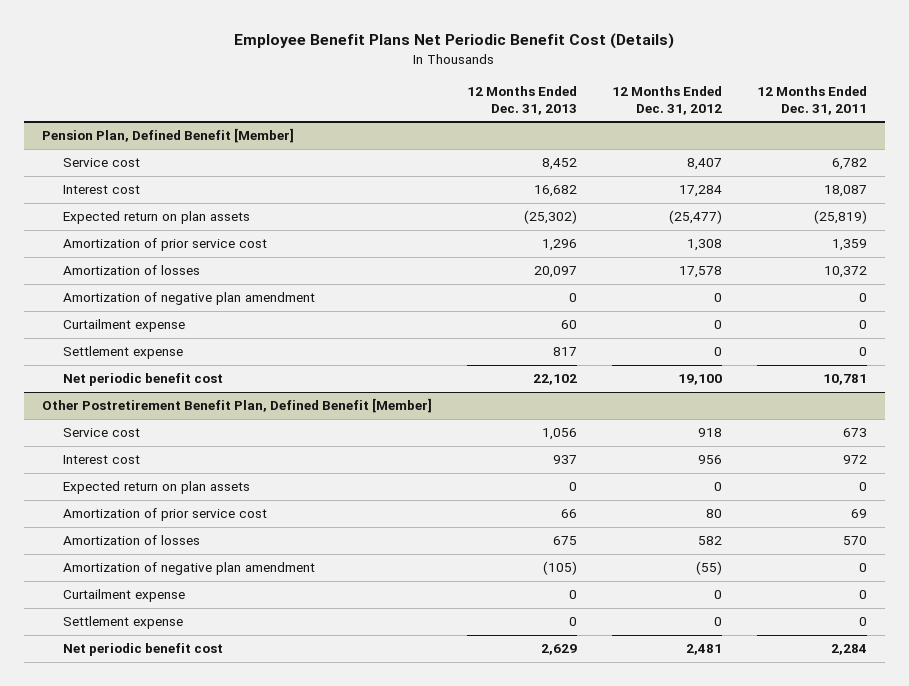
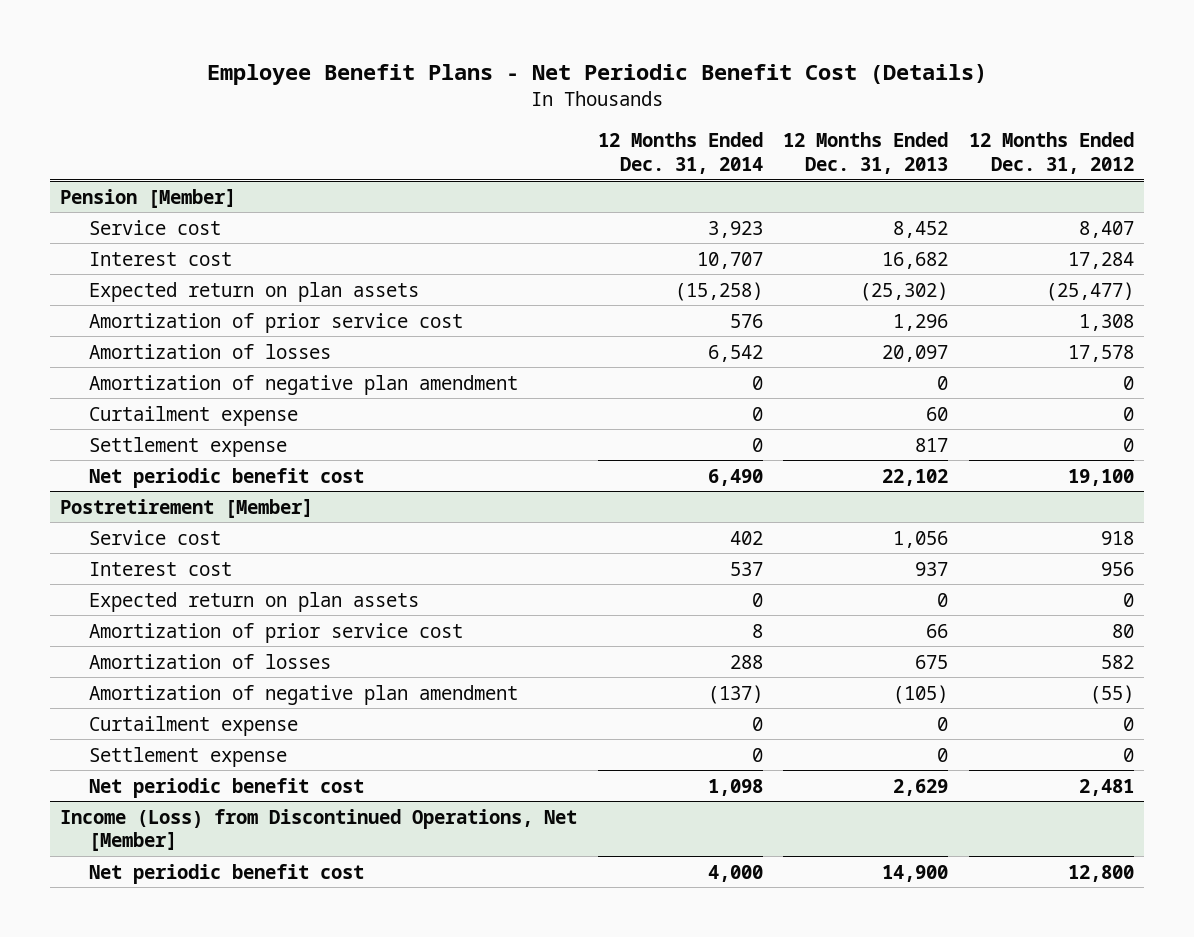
- Employee Benefit Plans Net Periodic Benefit Cost (Details)
+ Employee Benefit Plans - Net Periodic Benefit Cost (Details)
- | 12 Months Ended Dec. 31, 2013 | 12 Months Ended Dec. 31, 2012 | 12 Months Ended Dec. 31, 2011
+ | 12 Months Ended Dec. 31, 2014 | 12 Months Ended Dec. 31, 2013 | 12 Months Ended Dec. 31, 2012
- Pension Plan, Defined Benefit [Member]
+ Pension [Member]
- Other Postretirement Benefit Plan, Defined Benefit [Member]
+ Postretirement [Member]
+ Income (Loss) from Discontinued Operations, Net [Member]
+ Net periodic benefit cost | 4,000 | 14,900 | 12,800

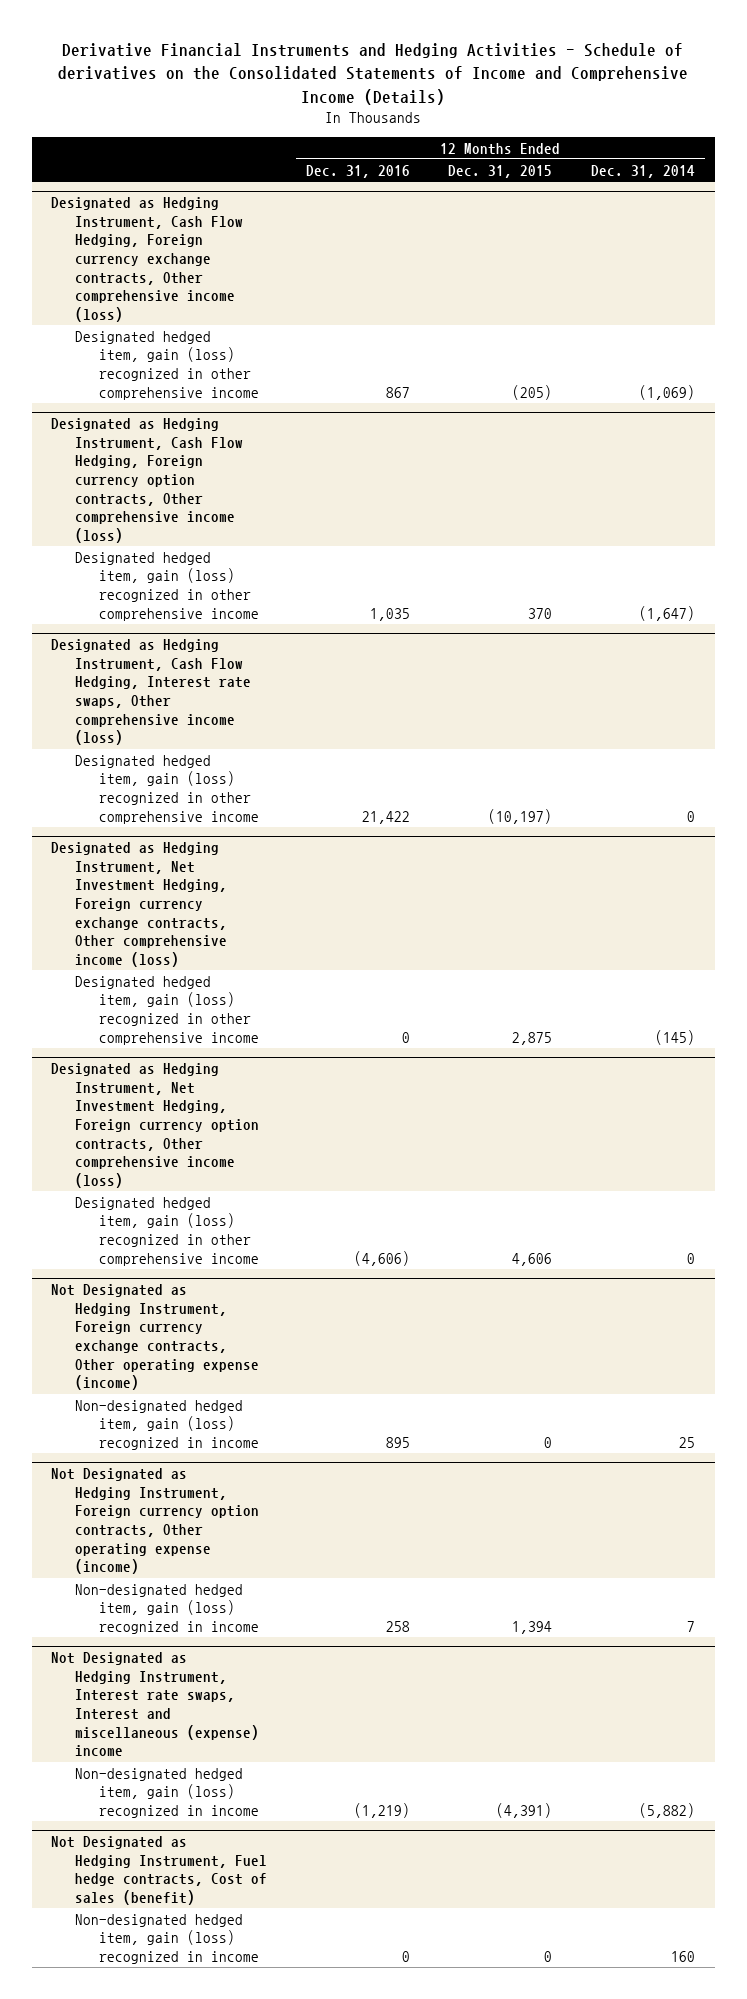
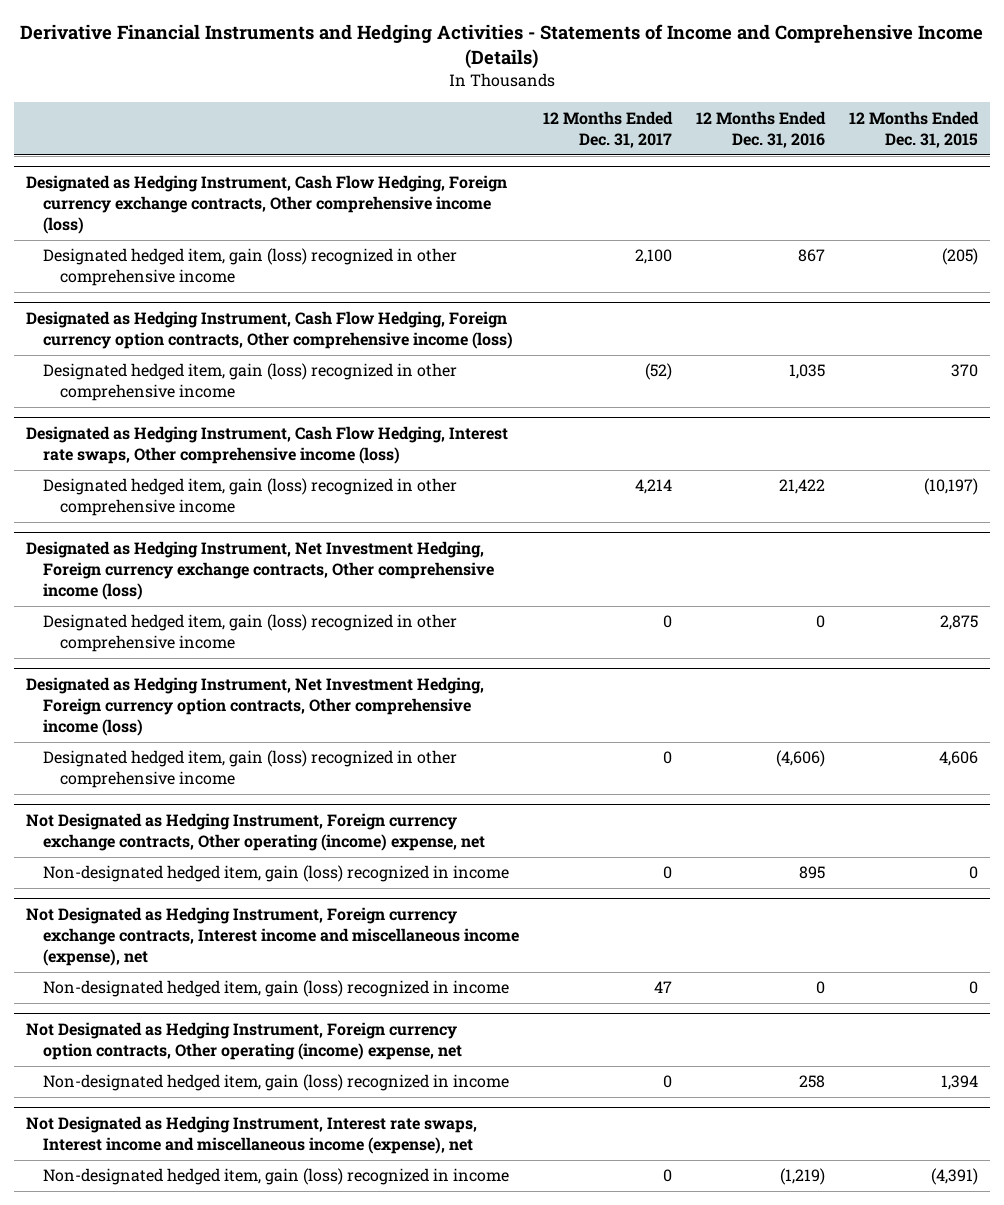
- Derivative Financial Instruments and Hedging Activities - Schedule of derivatives on the Consolidated Statements of Income and Comprehensive Income (Details)
+ Derivative Financial Instruments and Hedging Activities - Statements of Income and Comprehensive Income (Details)
- | 12 Months Ended Dec. 31, 2016 | 12 Months Ended Dec. 31, 2015 | 12 Months Ended Dec. 31, 2014
+ | 12 Months Ended Dec. 31, 2017 | 12 Months Ended Dec. 31, 2016 | 12 Months Ended Dec. 31, 2015
- Not Designated as Hedging Instrument, Foreign currency exchange contracts, Other operating expense (income)
+ Not Designated as Hedging Instrument, Foreign currency exchange contracts, Other operating (income) expense, net
- Not Designated as Hedging Instrument, Foreign currency option contracts, Other operating expense (income)
+ Not Designated as Hedging Instrument, Foreign currency exchange contracts, Interest income and miscellaneous income (expense), net
+ Non-designated hedged item, gain (loss) recognized in income | 47 | 0 | 0
+ Not Designated as Hedging Instrument, Foreign currency option contracts, Other operating (income) expense, net
- Not Designated as Hedging Instrument, Interest rate swaps, Interest and miscellaneous (expense) income
+ Not Designated as Hedging Instrument, Interest rate swaps, Interest income and miscellaneous income (expense), net
- Not Designated as Hedging Instrument, Fuel hedge contracts, Cost of sales (benefit)
- Non-designated hedged item, gain (loss) recognized in income | 0 | 0 | 160

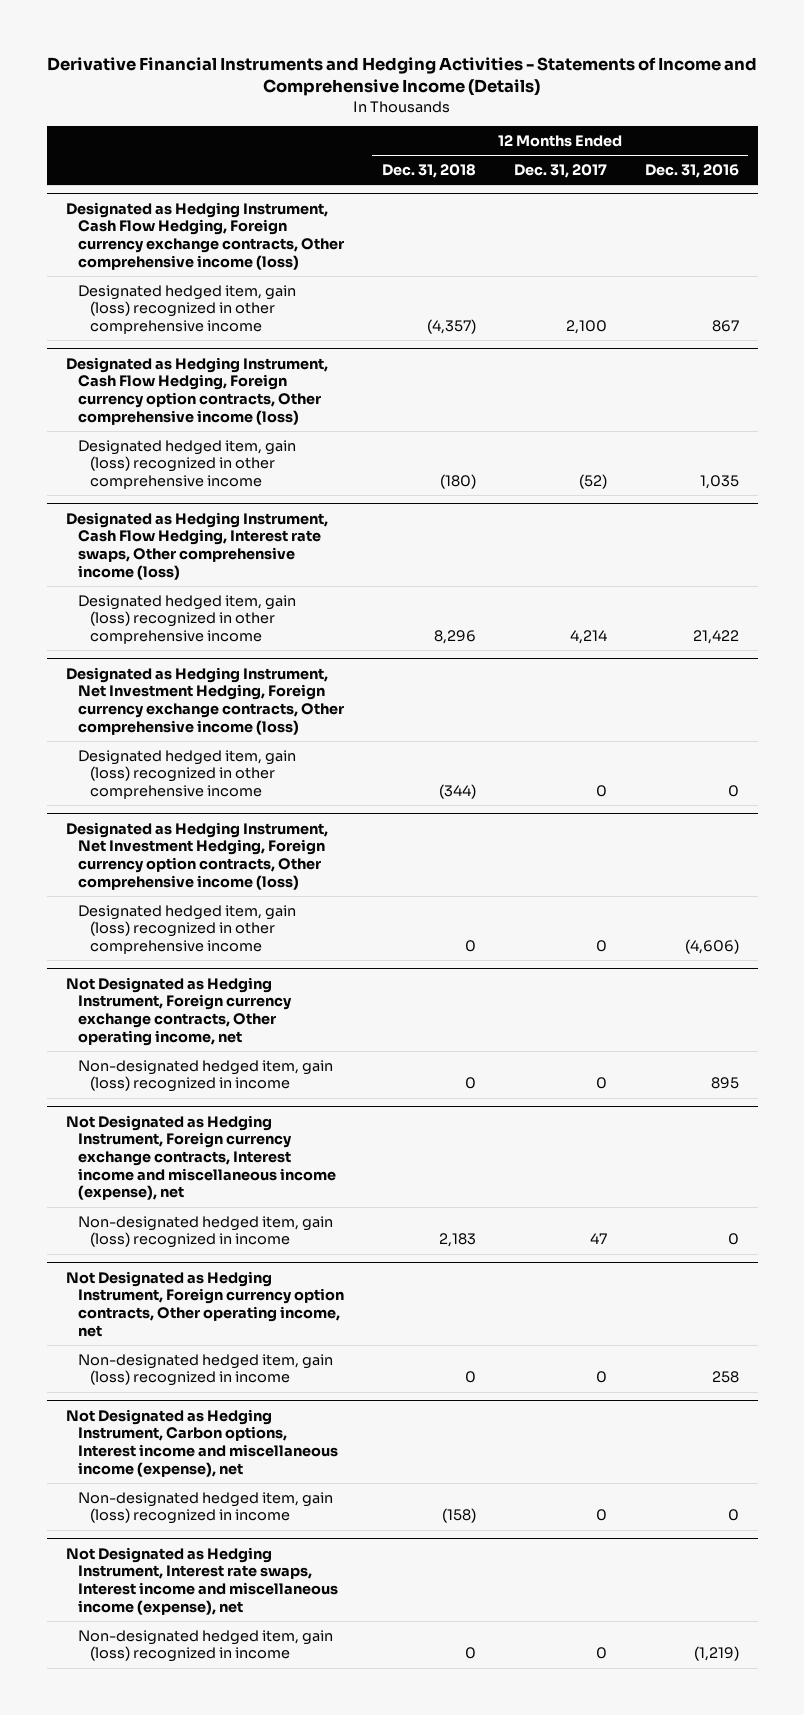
- | 12 Months Ended Dec. 31, 2017 | 12 Months Ended Dec. 31, 2016 | 12 Months Ended Dec. 31, 2015
+ | 12 Months Ended Dec. 31, 2018 | 12 Months Ended Dec. 31, 2017 | 12 Months Ended Dec. 31, 2016
- Not Designated as Hedging Instrument, Foreign currency exchange contracts, Other operating (income) expense, net
+ Not Designated as Hedging Instrument, Foreign currency exchange contracts, Other operating income, net
- Not Designated as Hedging Instrument, Foreign currency option contracts, Other operating (income) expense, net
+ Not Designated as Hedging Instrument, Foreign currency option contracts, Other operating income, net
+ Not Designated as Hedging Instrument, Carbon options, Interest income and miscellaneous income (expense), net
+ Non-designated hedged item, gain (loss) recognized in income | (158) | 0 | 0

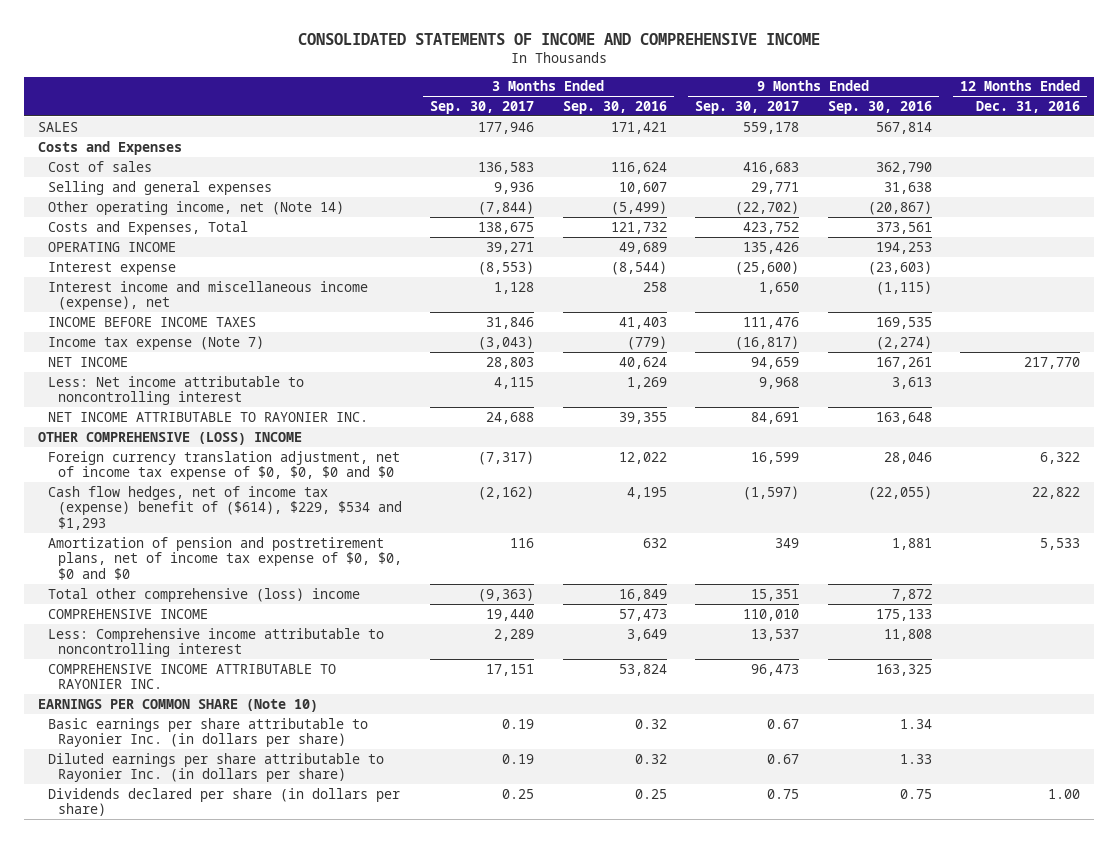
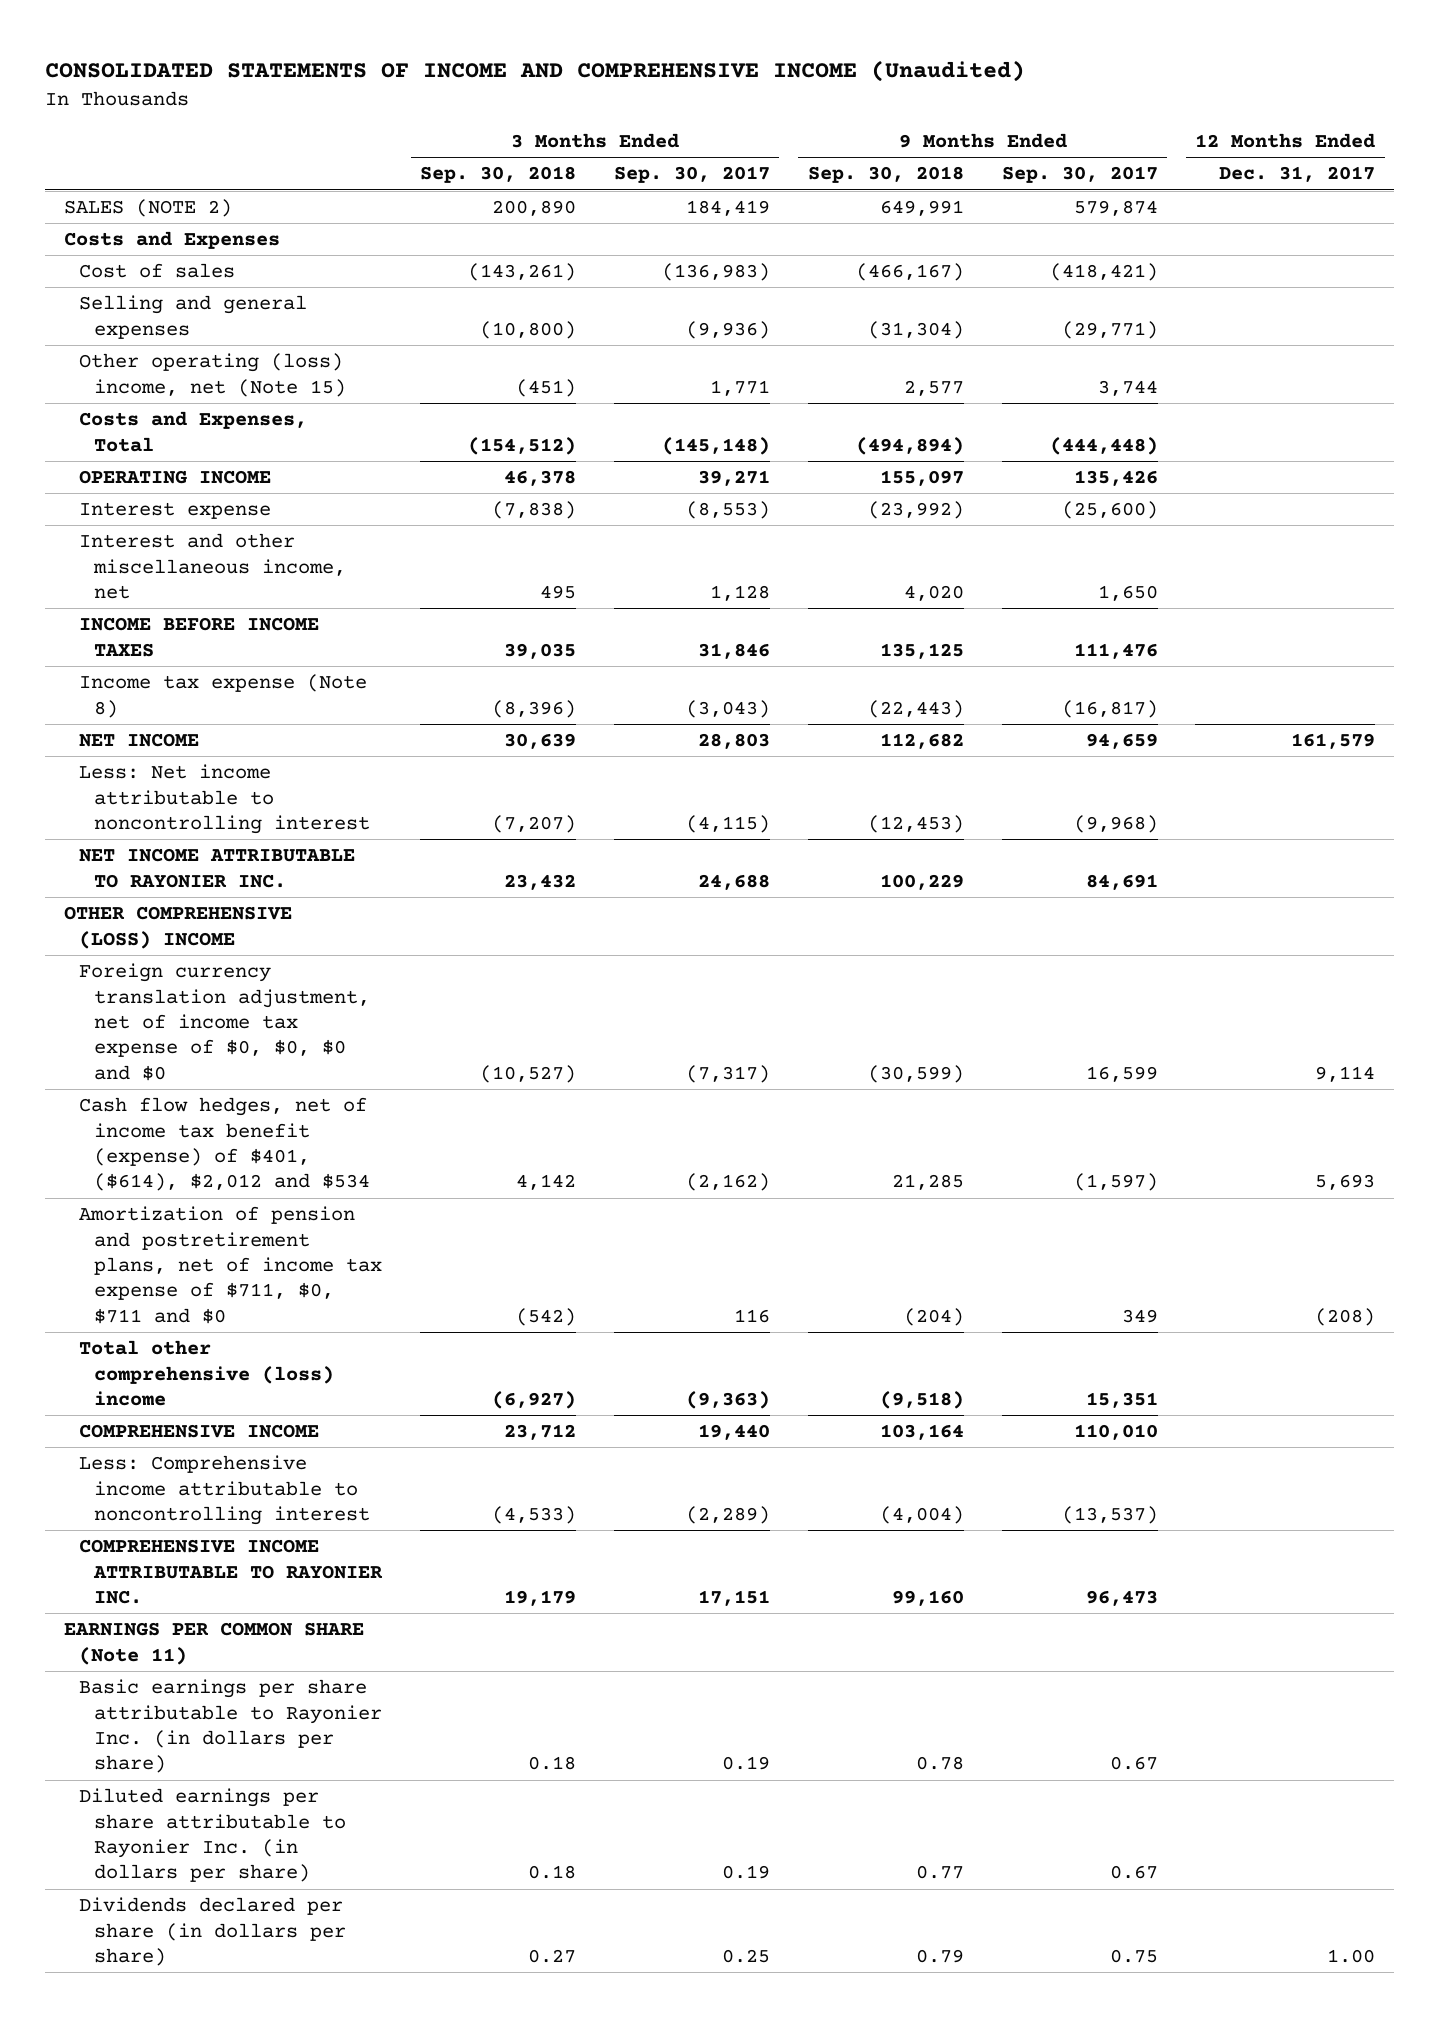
- CONSOLIDATED STATEMENTS OF INCOME AND COMPREHENSIVE INCOME
+ CONSOLIDATED STATEMENTS OF INCOME AND COMPREHENSIVE INCOME (Unaudited)
- | 3 Months Ended Sep. 30, 2017 | 3 Months Ended Sep. 30, 2016 | 9 Months Ended Sep. 30, 2017 | 9 Months Ended Sep. 30, 2016 | 12 Months Ended Dec. 31, 2016
+ | 3 Months Ended Sep. 30, 2018 | 3 Months Ended Sep. 30, 2017 | 9 Months Ended Sep. 30, 2018 | 9 Months Ended Sep. 30, 2017 | 12 Months Ended Dec. 31, 2017
- SALES | 177,946 | 171,421 | 559,178 | 567,814 |
+ SALES (NOTE 2) | 200,890 | 184,419 | 649,991 | 579,874 |
- Cost of sales | 136,583 | 116,624 | 416,683 | 362,790 |
- Selling and general expenses | 9,936 | 10,607 | 29,771 | 31,638 |
- Other operating income, net (Note 14) | (7,844) | (5,499) | (22,702) | (20,867) |
- Costs and Expenses, Total | 138,675 | 121,732 | 423,752 | 373,561 |
+ Cost of sales | (143,261) | (136,983) | (466,167) | (418,421) |
+ Selling and general expenses | (10,800) | (9,936) | (31,304) | (29,771) |
+ Other operating (loss) income, net (Note 15) | (451) | 1,771 | 2,577 | 3,744 |
+ Costs and Expenses, Total | (154,512) | (145,148) | (494,894) | (444,448) |
- Interest income and miscellaneous income (expense), net | 1,128 | 258 | 1,650 | (1,115) |
+ Interest and other miscellaneous income, net | 495 | 1,128 | 4,020 | 1,650 |
- Income tax expense (Note 7) | (3,043) | (779) | (16,817) | (2,274) |
+ Income tax expense (Note 8) | (8,396) | (3,043) | (22,443) | (16,817) |
- Less: Net income attributable to noncontrolling interest | 4,115 | 1,269 | 9,968 | 3,613 |
+ Less: Net income attributable to noncontrolling interest | (7,207) | (4,115) | (12,453) | (9,968) |
- Cash flow hedges, net of income tax (expense) benefit of ($614), $229, $534 and $1,293 | (2,162) | 4,195 | (1,597) | (22,055) | 22,822
- Amortization of pension and postretirement plans, net of income tax expense of $0, $0, $0 and $0 | 116 | 632 | 349 | 1,881 | 5,533
+ Cash flow hedges, net of income tax benefit (expense) of $401, ($614), $2,012 and $534 | 4,142 | (2,162) | 21,285 | (1,597) | 5,693
+ Amortization of pension and postretirement plans, net of income tax expense of $711, $0, $711 and $0 | (542) | 116 | (204) | 349 | (208)
- Less: Comprehensive income attributable to noncontrolling interest | 2,289 | 3,649 | 13,537 | 11,808 |
+ Less: Comprehensive income attributable to noncontrolling interest | (4,533) | (2,289) | (4,004) | (13,537) |
- EARNINGS PER COMMON SHARE (Note 10)
+ EARNINGS PER COMMON SHARE (Note 11)

